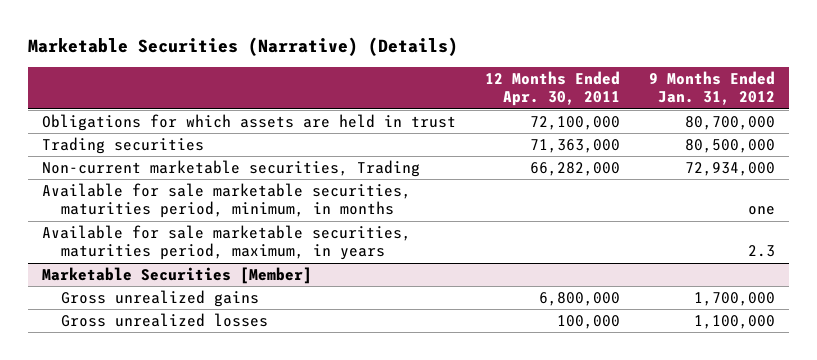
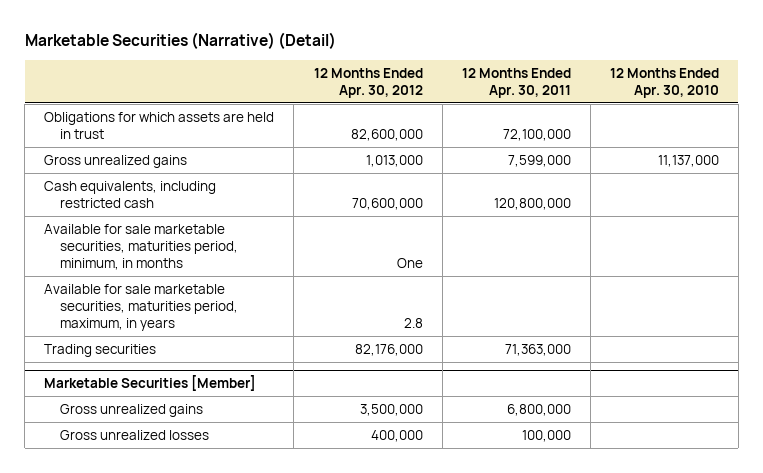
- Marketable Securities (Narrative) (Details)
+ Marketable Securities (Narrative) (Detail)
- | 12 Months Ended Apr. 30, 2011 | 9 Months Ended Jan. 31, 2012
+ | 12 Months Ended Apr. 30, 2012 | 12 Months Ended Apr. 30, 2011 | 12 Months Ended Apr. 30, 2010
- Non-current marketable securities, Trading | 66,282,000 | 72,934,000
+ Gross unrealized gains | 1,013,000 | 7,599,000 | 11,137,000
+ Cash equivalents, including restricted cash | 70,600,000 | 120,800,000 |
moved down: Trading securities | 82,176,000 | 71,363,000 |

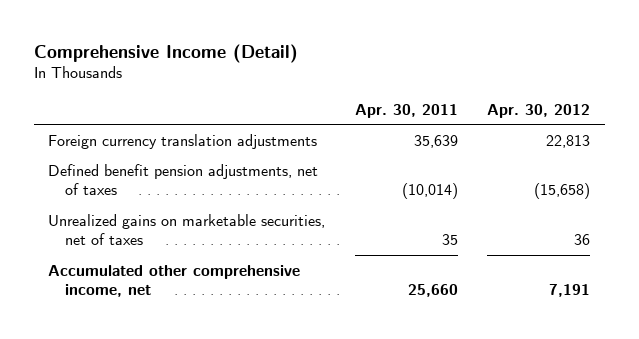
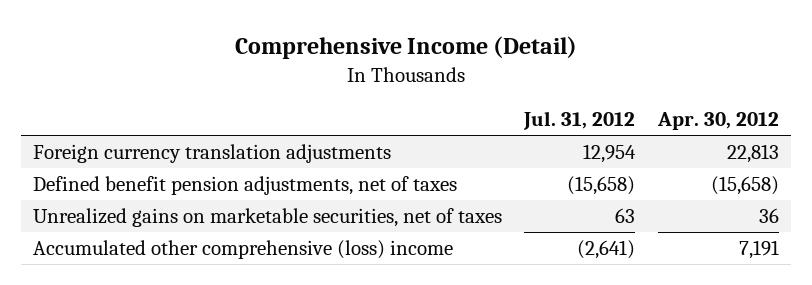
- | Apr. 30, 2011 | Apr. 30, 2012
+ | Jul. 31, 2012 | Apr. 30, 2012
- Accumulated other comprehensive income, net | 25,660 | 7,191
+ Accumulated other comprehensive (loss) income | (2,641) | 7,191

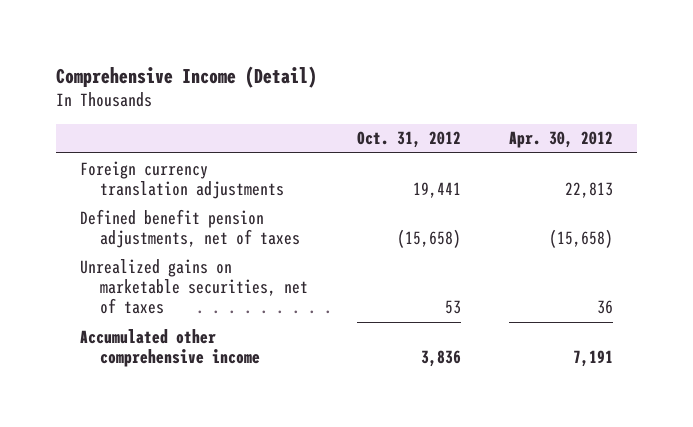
- | Jul. 31, 2012 | Apr. 30, 2012
+ | Oct. 31, 2012 | Apr. 30, 2012
- Accumulated other comprehensive (loss) income | (2,641) | 7,191
+ Accumulated other comprehensive income | 3,836 | 7,191

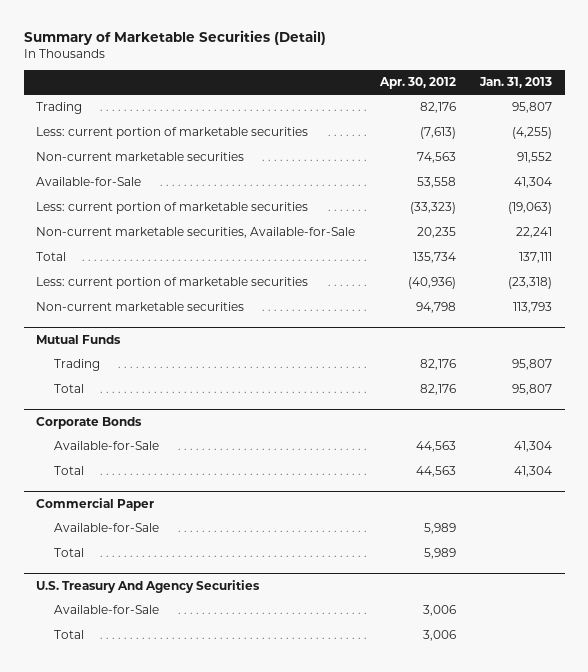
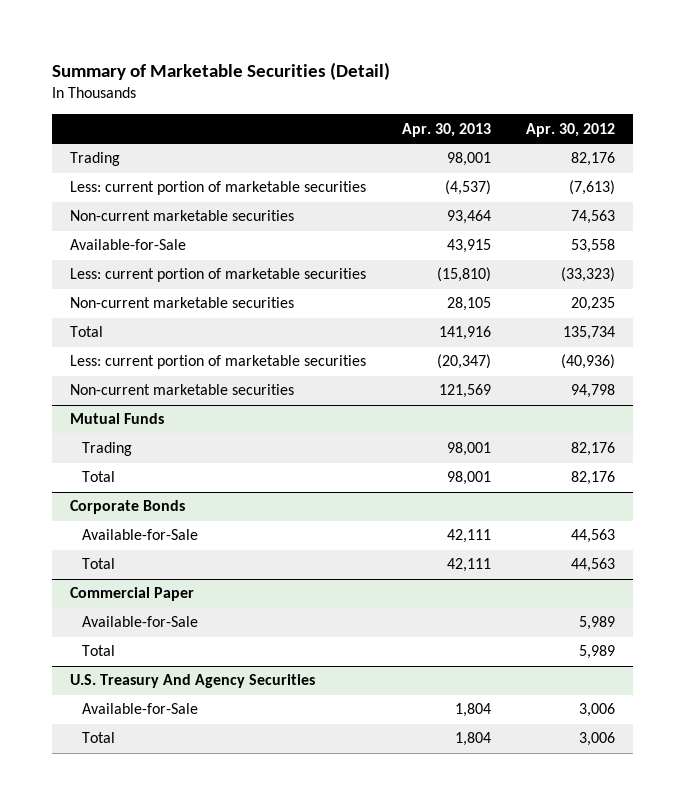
- | Apr. 30, 2012 | Jan. 31, 2013
+ | Apr. 30, 2013 | Apr. 30, 2012
- Non-current marketable securities, Available-for-Sale | 20,235 | 22,241
+ Non-current marketable securities | 28,105 | 20,235

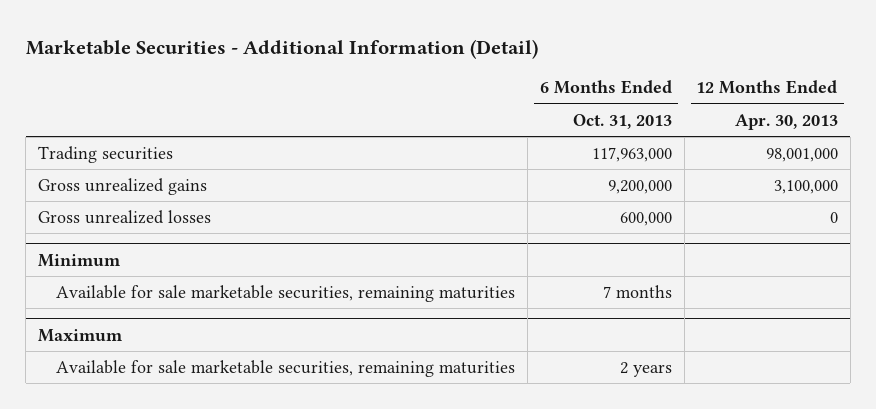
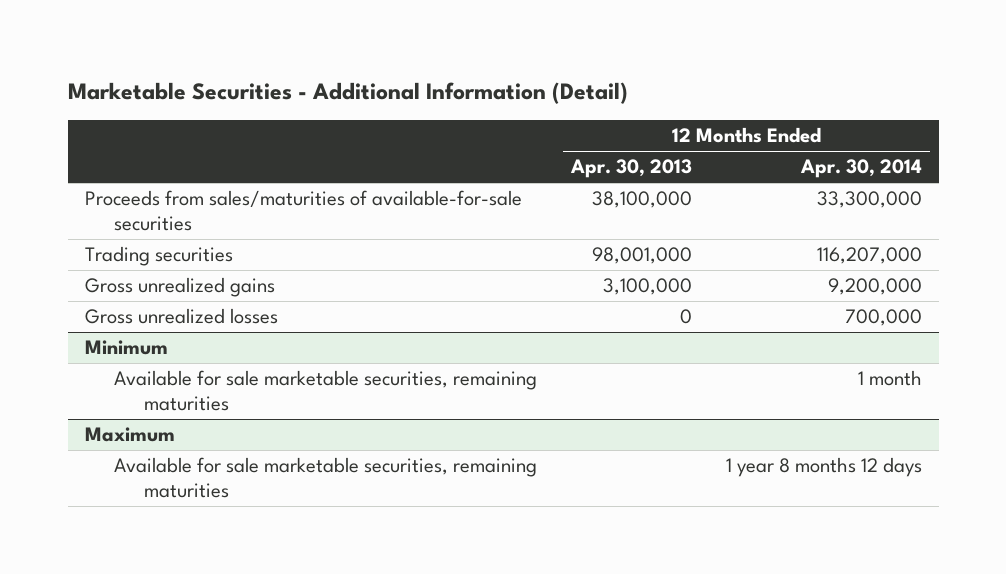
- | 6 Months Ended Oct. 31, 2013 | 12 Months Ended Apr. 30, 2013
+ | 12 Months Ended Apr. 30, 2013 | 12 Months Ended Apr. 30, 2014
+ Proceeds from sales/maturities of available-for-sale securities | 38,100,000 | 33,300,000

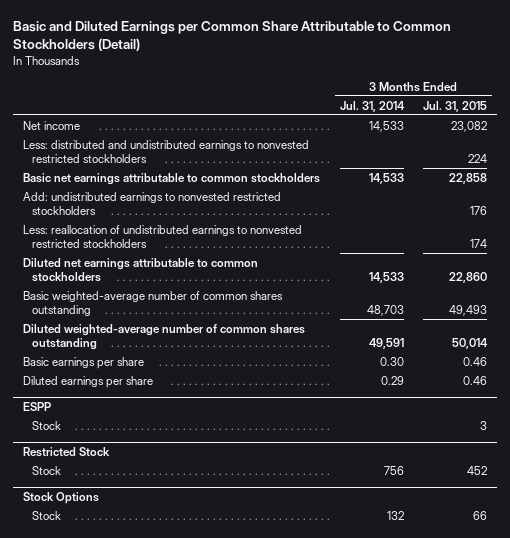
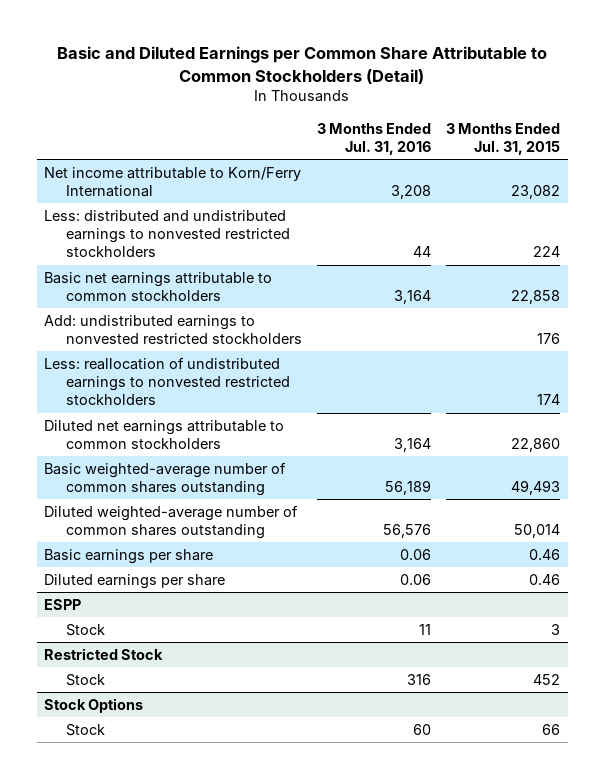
- | 3 Months Ended Jul. 31, 2014 | 3 Months Ended Jul. 31, 2015
+ | 3 Months Ended Jul. 31, 2016 | 3 Months Ended Jul. 31, 2015
- Net income | 14,533 | 23,082
+ Net income attributable to Korn/Ferry International | 3,208 | 23,082

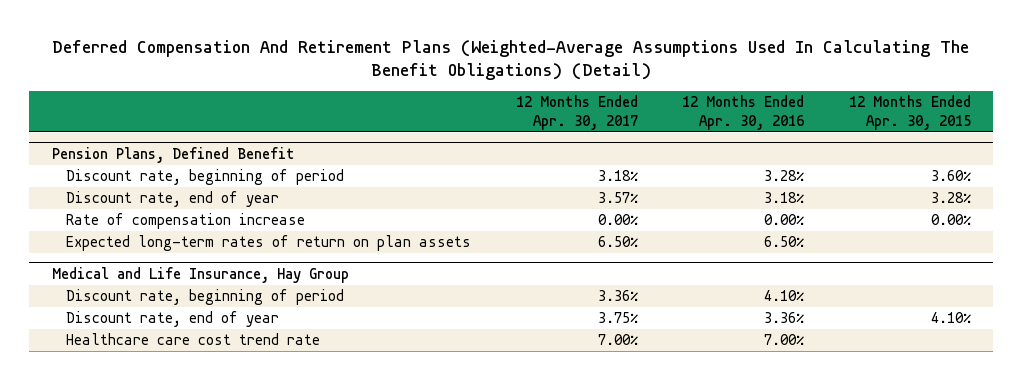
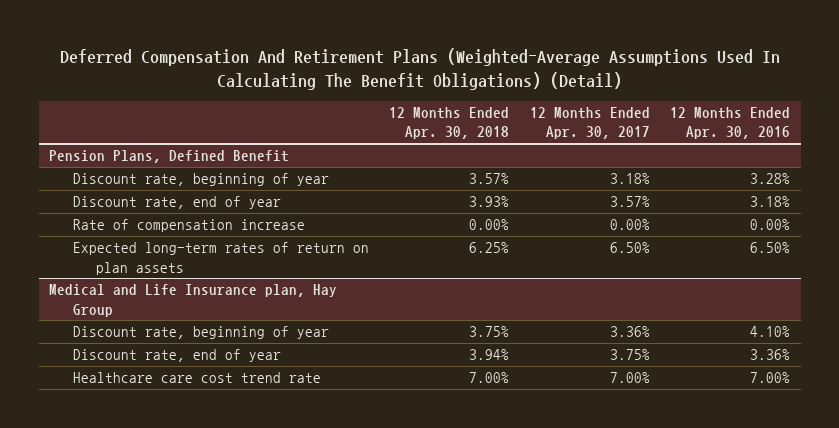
- | 12 Months Ended Apr. 30, 2017 | 12 Months Ended Apr. 30, 2016 | 12 Months Ended Apr. 30, 2015
+ | 12 Months Ended Apr. 30, 2018 | 12 Months Ended Apr. 30, 2017 | 12 Months Ended Apr. 30, 2016
@ Pension Plans, Defined Benefit
- Discount rate, beginning of period | 3.18% | 3.28% | 3.60%
+ Discount rate, beginning of year | 3.57% | 3.18% | 3.28%
- Medical and Life Insurance, Hay Group
- Discount rate, beginning of period | 3.36% | 4.10% |
+ Medical and Life Insurance plan, Hay Group
+ Discount rate, beginning of year | 3.75% | 3.36% | 4.10%

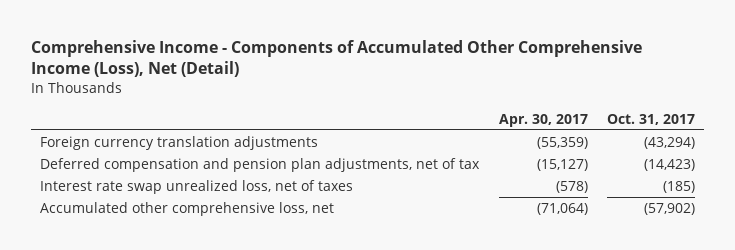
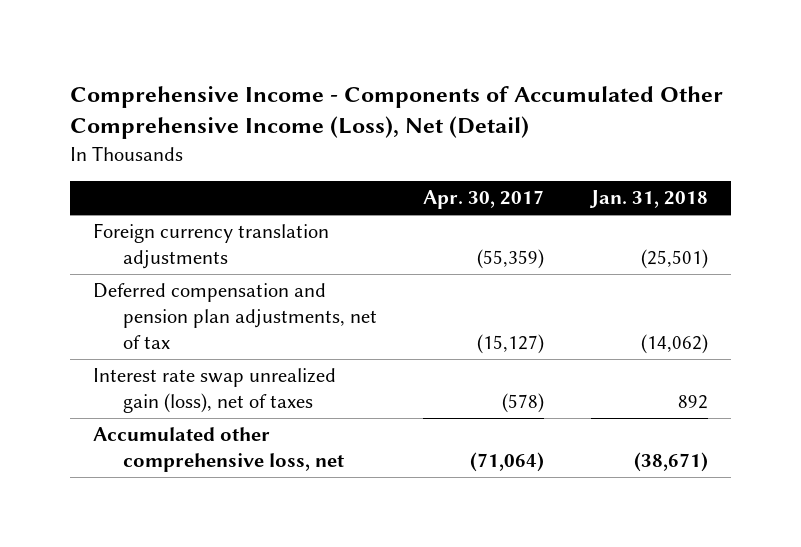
- | Apr. 30, 2017 | Oct. 31, 2017
+ | Apr. 30, 2017 | Jan. 31, 2018
- Interest rate swap unrealized loss, net of taxes | (578) | (185)
+ Interest rate swap unrealized gain (loss), net of taxes | (578) | 892

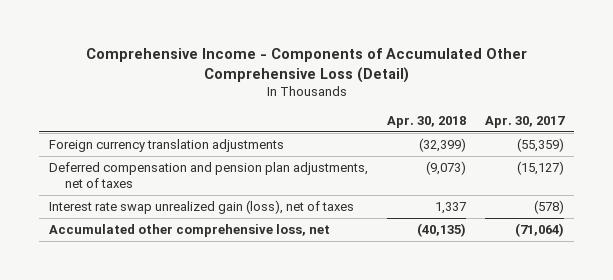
- Comprehensive Income - Components of Accumulated Other Comprehensive Income (Loss), Net (Detail)
+ Comprehensive Income - Components of Accumulated Other Comprehensive Loss (Detail)
- | Apr. 30, 2017 | Jan. 31, 2018
+ | Apr. 30, 2018 | Apr. 30, 2017
- Deferred compensation and pension plan adjustments, net of tax | (15,127) | (14,062)
+ Deferred compensation and pension plan adjustments, net of taxes | (9,073) | (15,127)

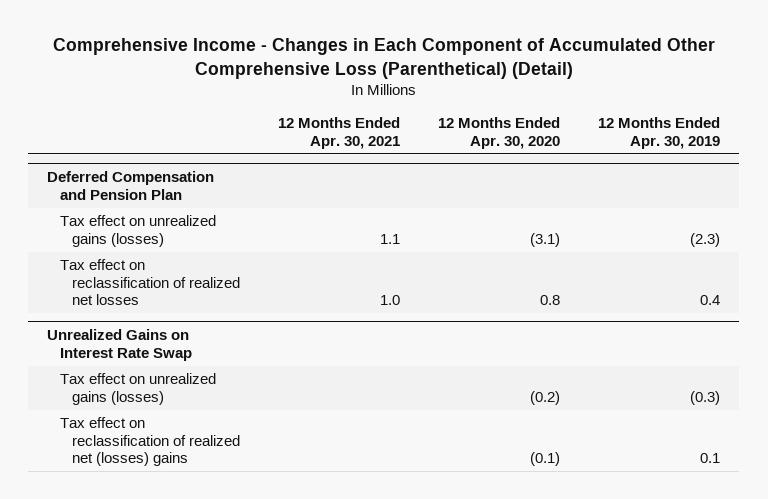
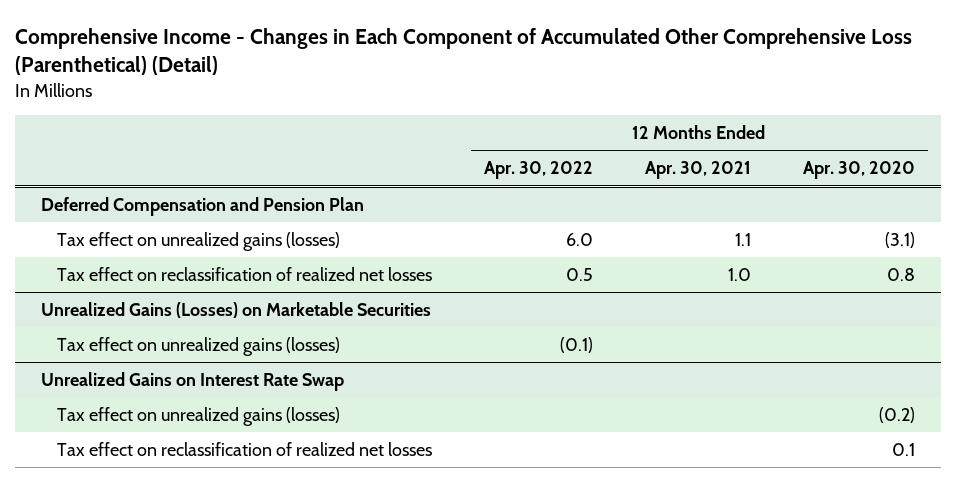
- | 12 Months Ended Apr. 30, 2021 | 12 Months Ended Apr. 30, 2020 | 12 Months Ended Apr. 30, 2019
+ | 12 Months Ended Apr. 30, 2022 | 12 Months Ended Apr. 30, 2021 | 12 Months Ended Apr. 30, 2020
+ Unrealized Gains (Losses) on Marketable Securities
+ Tax effect on unrealized gains (losses) | (0.1) | |
@ Unrealized Gains on Interest Rate Swap
- Tax effect on reclassification of realized net (losses) gains | | (0.1) | 0.1
+ Tax effect on reclassification of realized net losses | | | 0.1

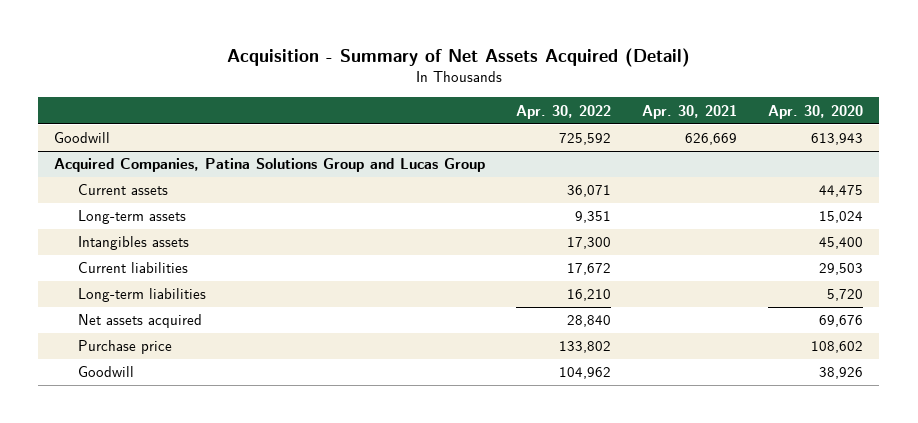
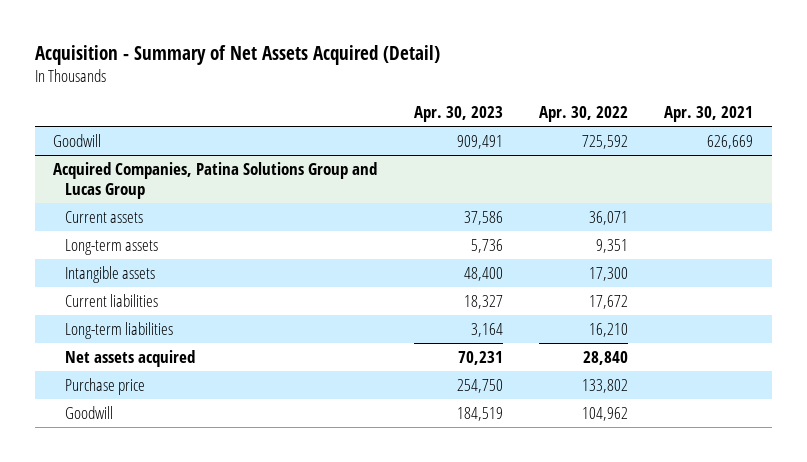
- | Apr. 30, 2022 | Apr. 30, 2021 | Apr. 30, 2020
+ | Apr. 30, 2023 | Apr. 30, 2022 | Apr. 30, 2021
@ Acquired Companies, Patina Solutions Group and Lucas Group
- Intangibles assets | 17,300 | | 45,400
+ Intangible assets | 48,400 | 17,300 |

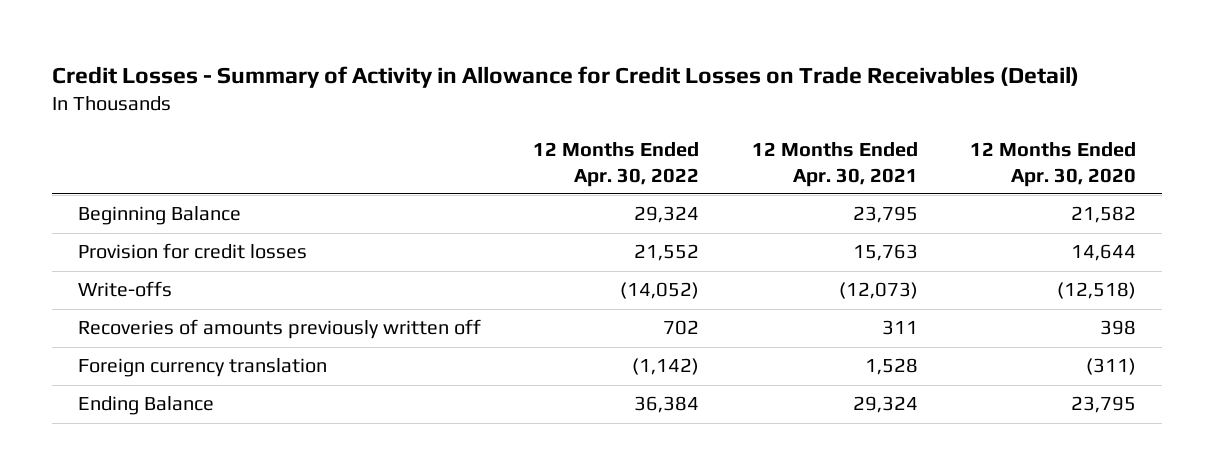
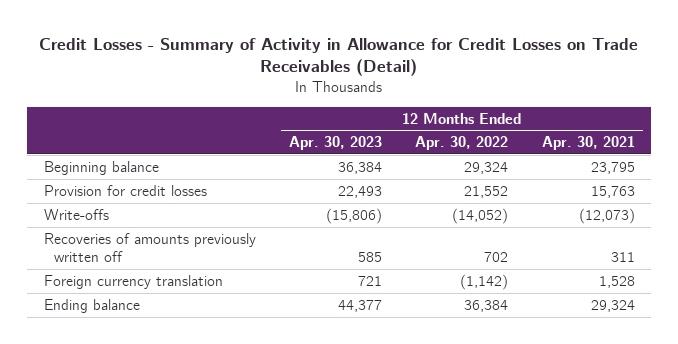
- | 12 Months Ended Apr. 30, 2022 | 12 Months Ended Apr. 30, 2021 | 12 Months Ended Apr. 30, 2020
+ | 12 Months Ended Apr. 30, 2023 | 12 Months Ended Apr. 30, 2022 | 12 Months Ended Apr. 30, 2021
- Beginning Balance | 29,324 | 23,795 | 21,582
+ Beginning balance | 36,384 | 29,324 | 23,795
- Ending Balance | 36,384 | 29,324 | 23,795
+ Ending balance | 44,377 | 36,384 | 29,324

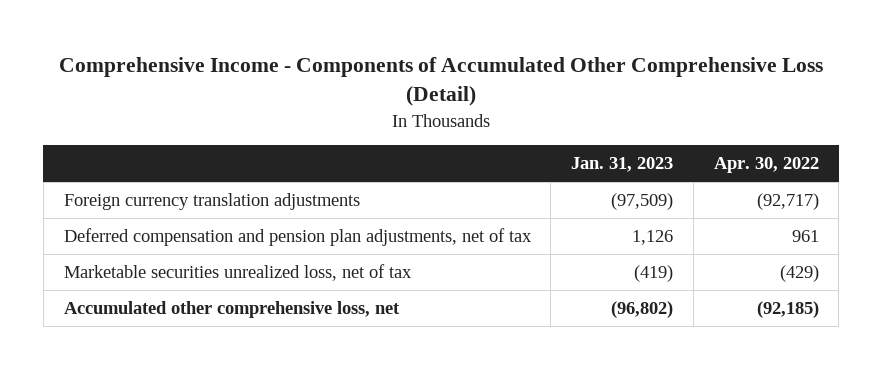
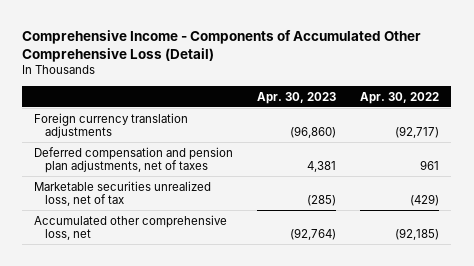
- | Jan. 31, 2023 | Apr. 30, 2022
+ | Apr. 30, 2023 | Apr. 30, 2022
- Deferred compensation and pension plan adjustments, net of tax | 1,126 | 961
+ Deferred compensation and pension plan adjustments, net of taxes | 4,381 | 961

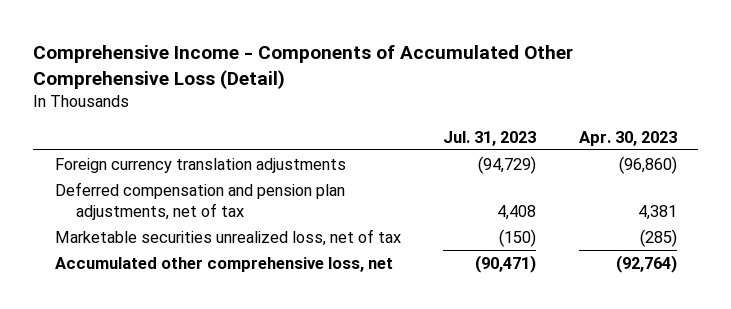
- | Apr. 30, 2023 | Apr. 30, 2022
+ | Jul. 31, 2023 | Apr. 30, 2023
- Deferred compensation and pension plan adjustments, net of taxes | 4,381 | 961
+ Deferred compensation and pension plan adjustments, net of tax | 4,408 | 4,381

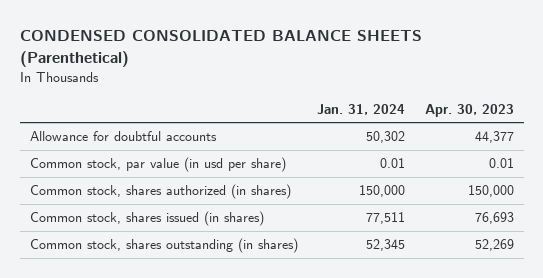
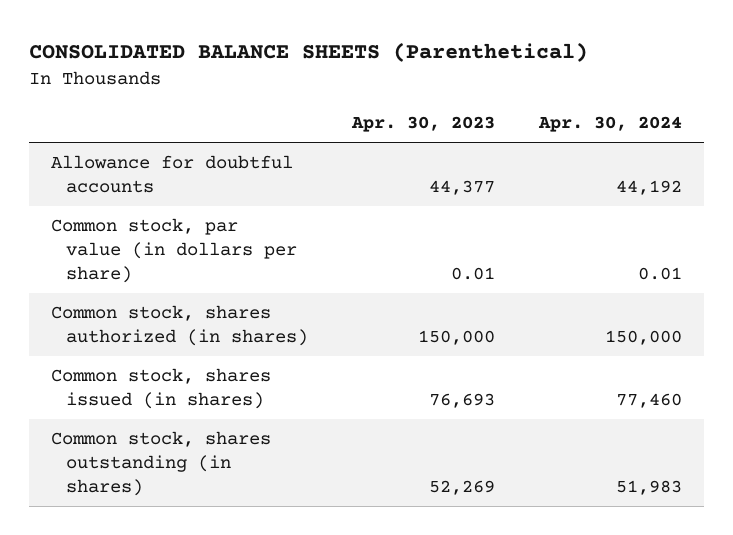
- CONDENSED CONSOLIDATED BALANCE SHEETS (Parenthetical)
+ CONSOLIDATED BALANCE SHEETS (Parenthetical)
- | Jan. 31, 2024 | Apr. 30, 2023
+ | Apr. 30, 2023 | Apr. 30, 2024
- Common stock, par value (in usd per share) | 0.01 | 0.01
+ Common stock, par value (in dollars per share) | 0.01 | 0.01

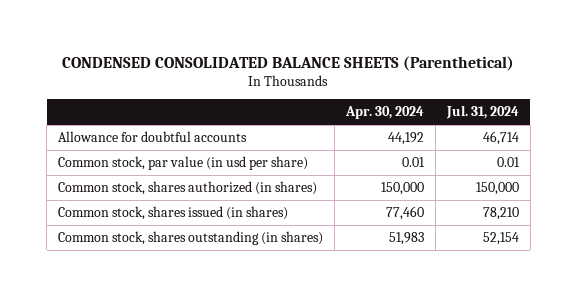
- CONSOLIDATED BALANCE SHEETS (Parenthetical)
+ CONDENSED CONSOLIDATED BALANCE SHEETS (Parenthetical)
- | Apr. 30, 2023 | Apr. 30, 2024
+ | Apr. 30, 2024 | Jul. 31, 2024
- Common stock, par value (in dollars per share) | 0.01 | 0.01
+ Common stock, par value (in usd per share) | 0.01 | 0.01

